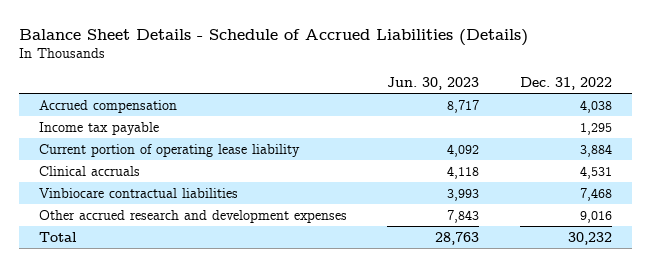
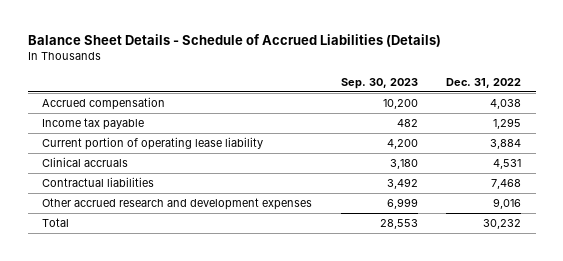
- | Jun. 30, 2023 | Dec. 31, 2022
+ | Sep. 30, 2023 | Dec. 31, 2022
- Vinbiocare contractual liabilities | 3,993 | 7,468
+ Contractual liabilities | 3,492 | 7,468

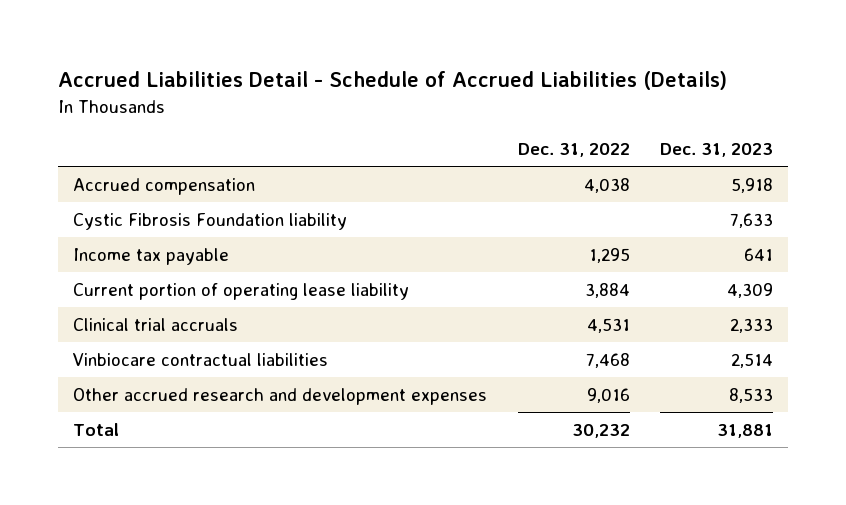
- Balance Sheet Details - Schedule of Accrued Liabilities (Details)
+ Accrued Liabilities Detail - Schedule of Accrued Liabilities (Details)
- | Sep. 30, 2023 | Dec. 31, 2022
+ | Dec. 31, 2022 | Dec. 31, 2023
+ Cystic Fibrosis Foundation liability | | 7,633
- Clinical accruals | 3,180 | 4,531
- Contractual liabilities | 3,492 | 7,468
+ Clinical trial accruals | 4,531 | 2,333
+ Vinbiocare contractual liabilities | 7,468 | 2,514

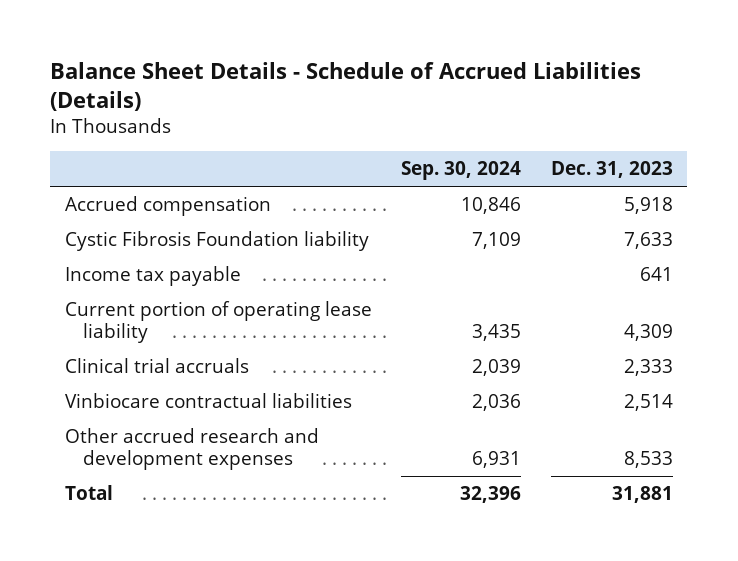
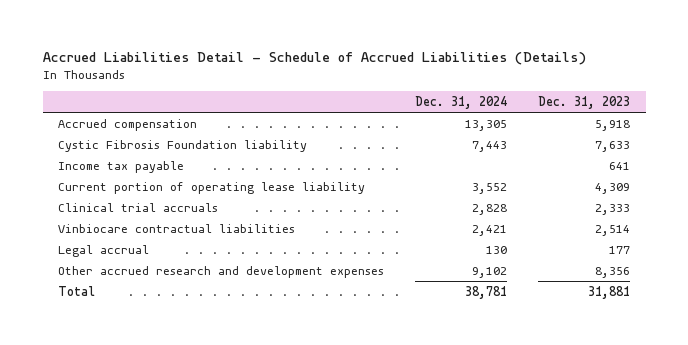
- Balance Sheet Details - Schedule of Accrued Liabilities (Details)
+ Accrued Liabilities Detail - Schedule of Accrued Liabilities (Details)
- | Sep. 30, 2024 | Dec. 31, 2023
+ | Dec. 31, 2024 | Dec. 31, 2023
- Other accrued research and development expenses | 6,931 | 8,533
+ Legal accrual | 130 | 177
+ Other accrued research and development expenses | 9,102 | 8,356

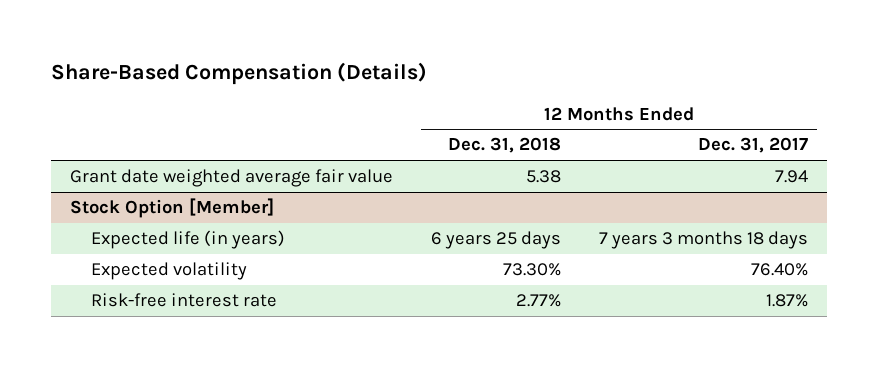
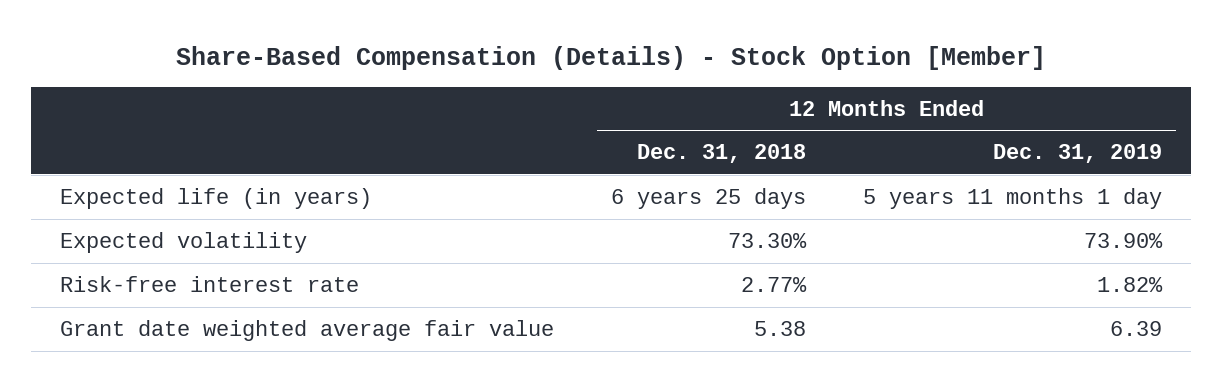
- Share-Based Compensation (Details)
+ Share-Based Compensation (Details) - Stock Option [Member]
- | 12 Months Ended Dec. 31, 2018 | 12 Months Ended Dec. 31, 2017
+ | 12 Months Ended Dec. 31, 2018 | 12 Months Ended Dec. 31, 2019
- Stock Option [Member]
moved down: Grant date weighted average fair value | 5.38 | 6.39

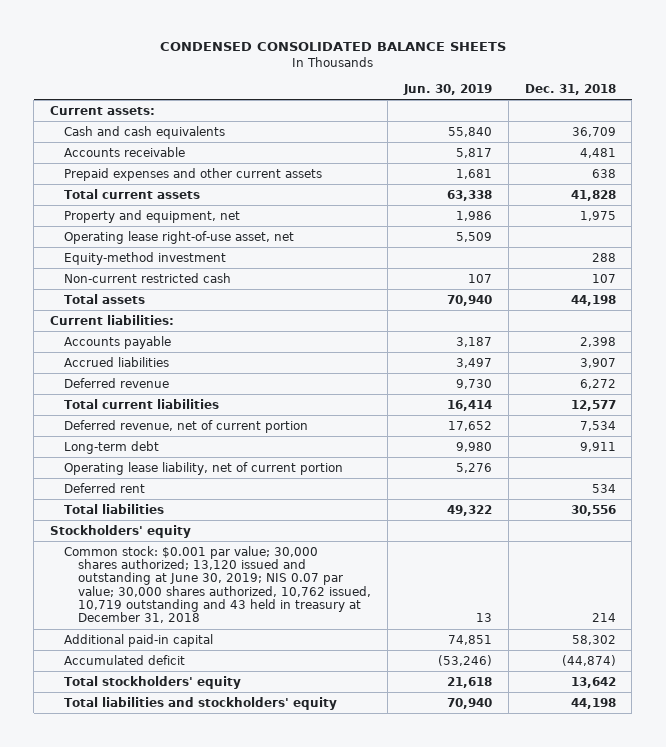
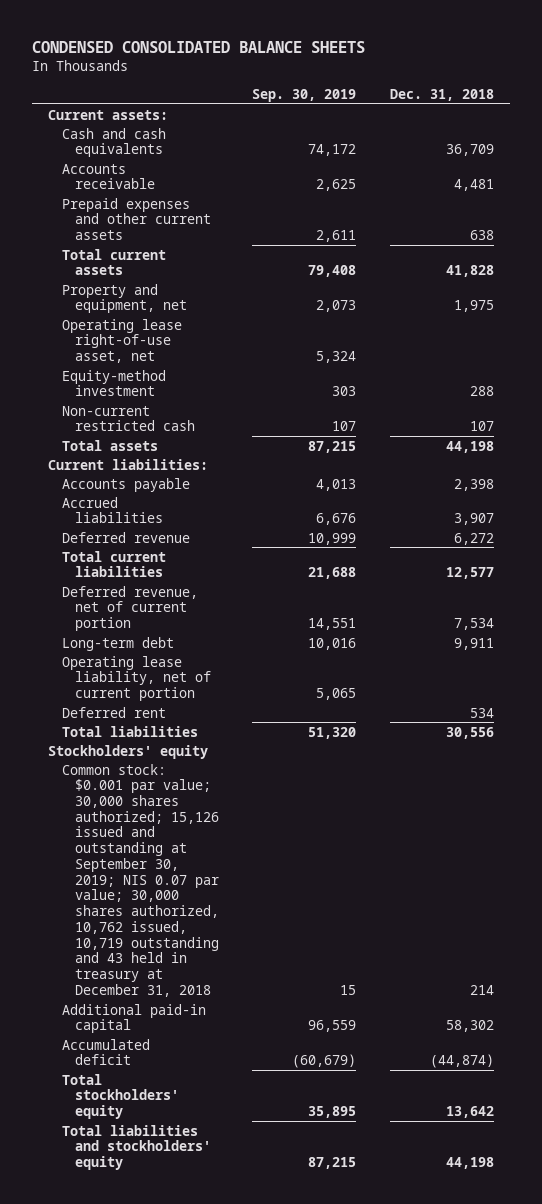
- | Jun. 30, 2019 | Dec. 31, 2018
+ | Sep. 30, 2019 | Dec. 31, 2018
- Common stock: $0.001 par value; 30,000 shares authorized; 13,120 issued and outstanding at June 30, 2019; NIS 0.07 par value; 30,000 shares authorized, 10,762 issued, 10,719 outstanding and 43 held in treasury at December 31, 2018 | 13 | 214
+ Common stock: $0.001 par value; 30,000 shares authorized; 15,126 issued and outstanding at September 30, 2019; NIS 0.07 par value; 30,000 shares authorized, 10,762 issued, 10,719 outstanding and 43 held in treasury at December 31, 2018 | 15 | 214

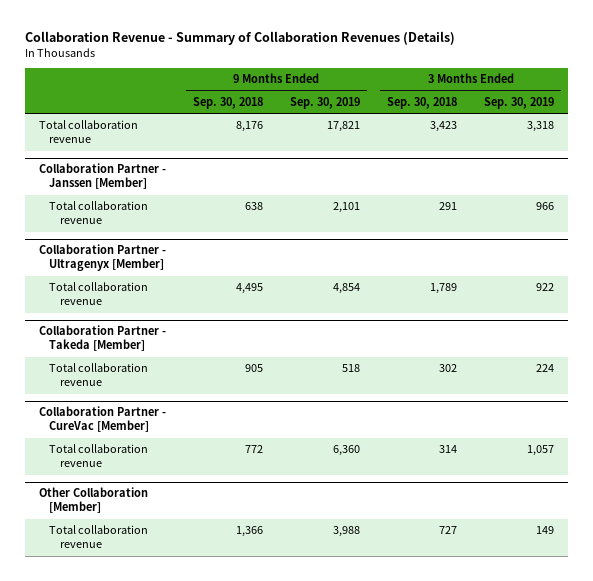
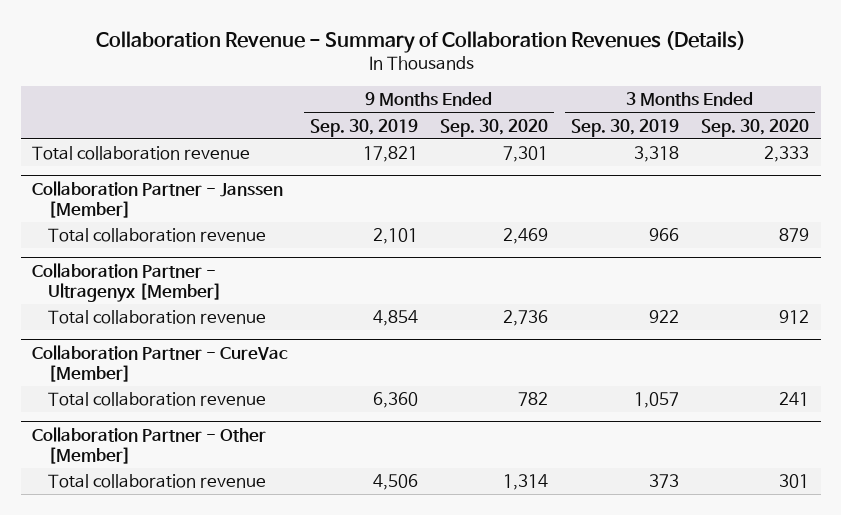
- | 9 Months Ended Sep. 30, 2018 | 9 Months Ended Sep. 30, 2019 | 3 Months Ended Sep. 30, 2018 | 3 Months Ended Sep. 30, 2019
+ | 9 Months Ended Sep. 30, 2019 | 9 Months Ended Sep. 30, 2020 | 3 Months Ended Sep. 30, 2019 | 3 Months Ended Sep. 30, 2020
- Collaboration Partner - Takeda [Member]
- Total collaboration revenue | 905 | 518 | 302 | 224
- Other Collaboration [Member]
- Total collaboration revenue | 1,366 | 3,988 | 727 | 149
+ Collaboration Partner - Other [Member]
+ Total collaboration revenue | 4,506 | 1,314 | 373 | 301

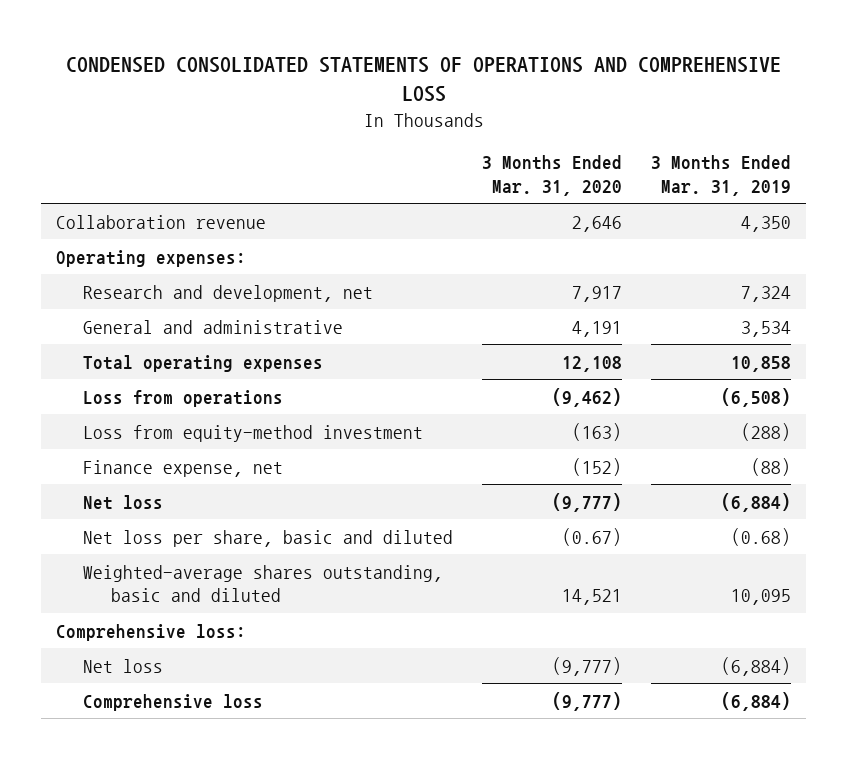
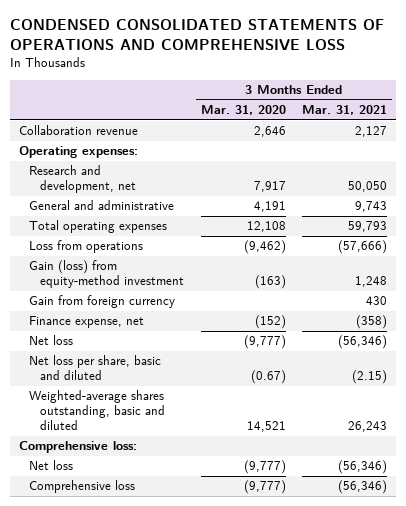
- | 3 Months Ended Mar. 31, 2020 | 3 Months Ended Mar. 31, 2019
+ | 3 Months Ended Mar. 31, 2020 | 3 Months Ended Mar. 31, 2021
- Loss from equity-method investment | (163) | (288)
+ Gain (loss) from equity-method investment | (163) | 1,248
+ Gain from foreign currency | | 430

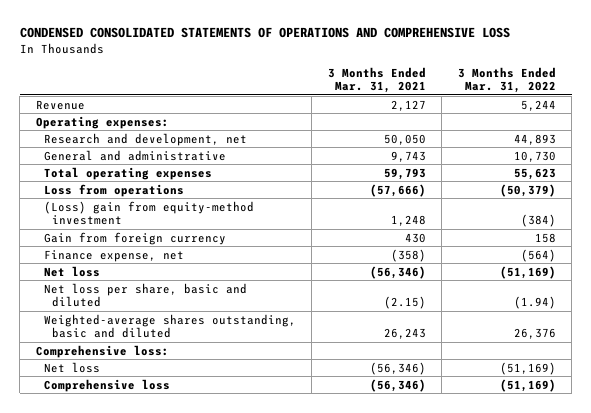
- | 3 Months Ended Mar. 31, 2020 | 3 Months Ended Mar. 31, 2021
+ | 3 Months Ended Mar. 31, 2021 | 3 Months Ended Mar. 31, 2022
- Collaboration revenue | 2,646 | 2,127
+ Revenue | 2,127 | 5,244
- Gain (loss) from equity-method investment | (163) | 1,248
+ (Loss) gain from equity-method investment | 1,248 | (384)

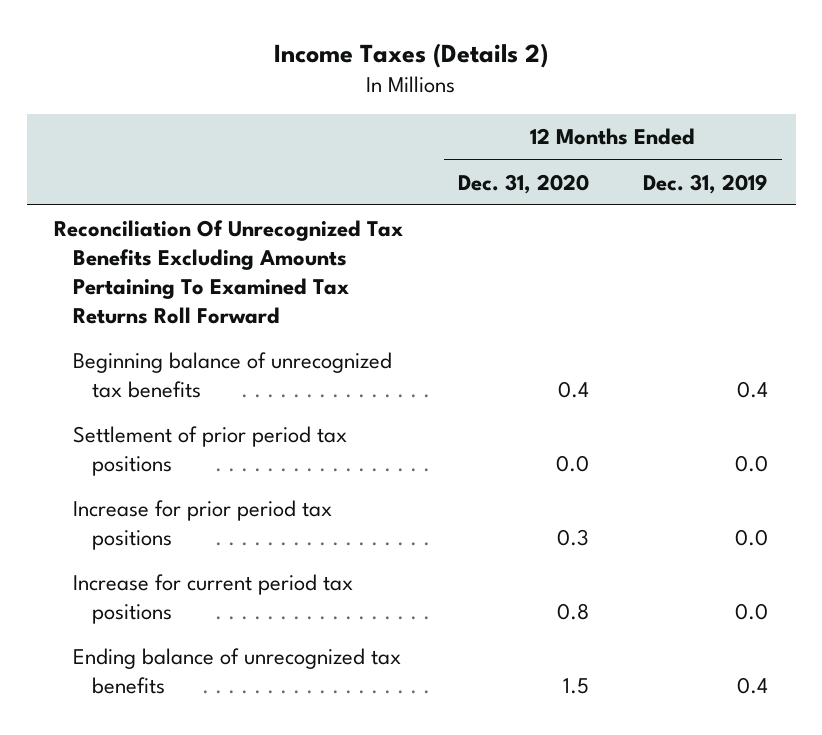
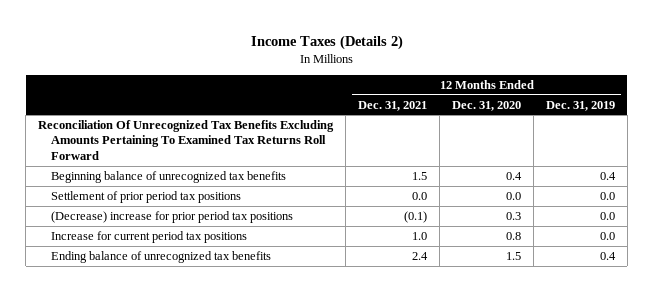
- | 12 Months Ended Dec. 31, 2020 | 12 Months Ended Dec. 31, 2019
+ | 12 Months Ended Dec. 31, 2021 | 12 Months Ended Dec. 31, 2020 | 12 Months Ended Dec. 31, 2019
- Increase for prior period tax positions | 0.3 | 0.0
+ (Decrease) increase for prior period tax positions | (0.1) | 0.3 | 0.0

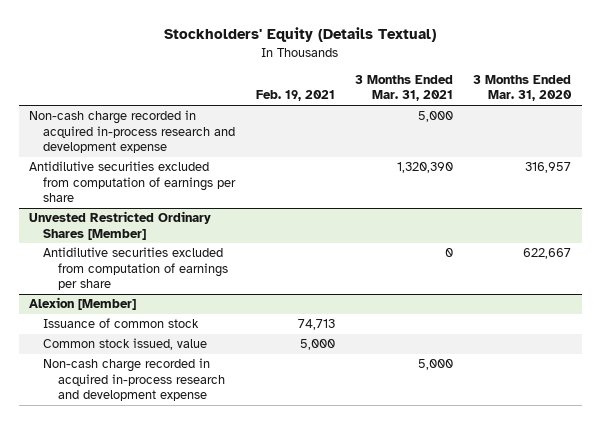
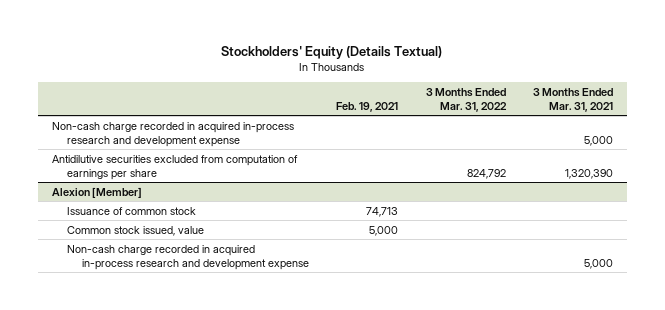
- | Feb. 19, 2021 | 3 Months Ended Mar. 31, 2021 | 3 Months Ended Mar. 31, 2020
+ | Feb. 19, 2021 | 3 Months Ended Mar. 31, 2022 | 3 Months Ended Mar. 31, 2021
- Unvested Restricted Ordinary Shares [Member]
- Antidilutive securities excluded from computation of earnings per share | | 0 | 622,667

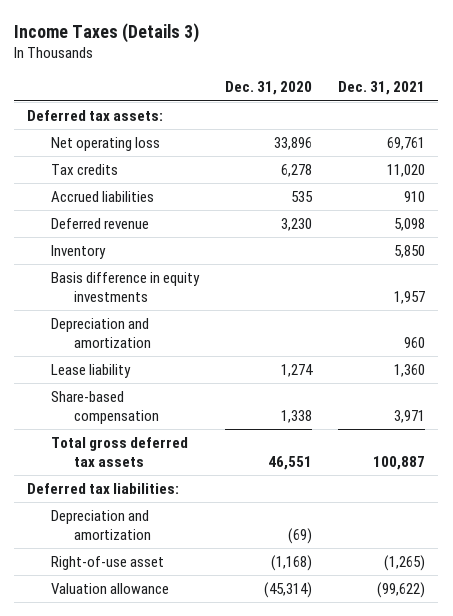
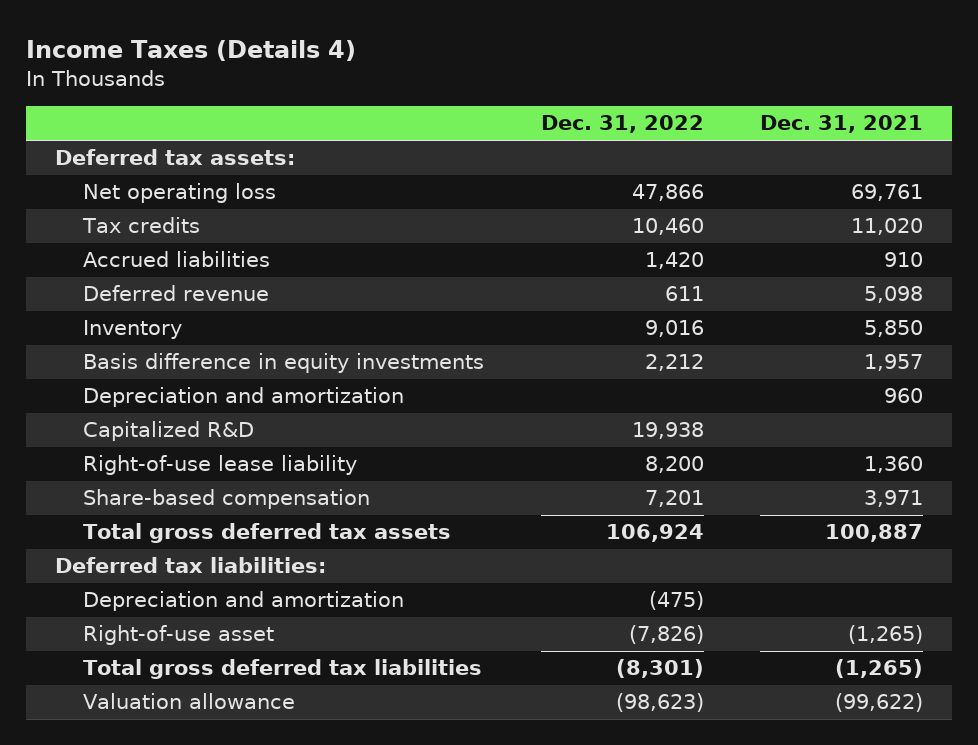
- Income Taxes (Details 3)
+ Income Taxes (Details 4)
- | Dec. 31, 2020 | Dec. 31, 2021
+ | Dec. 31, 2022 | Dec. 31, 2021
- Lease liability | 1,274 | 1,360
+ Capitalized R&D | 19,938 |
+ Right-of-use lease liability | 8,200 | 1,360
+ Total gross deferred tax liabilities | (8,301) | (1,265)

